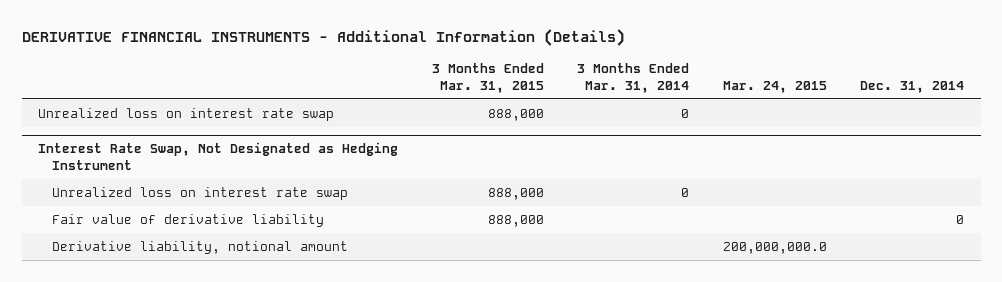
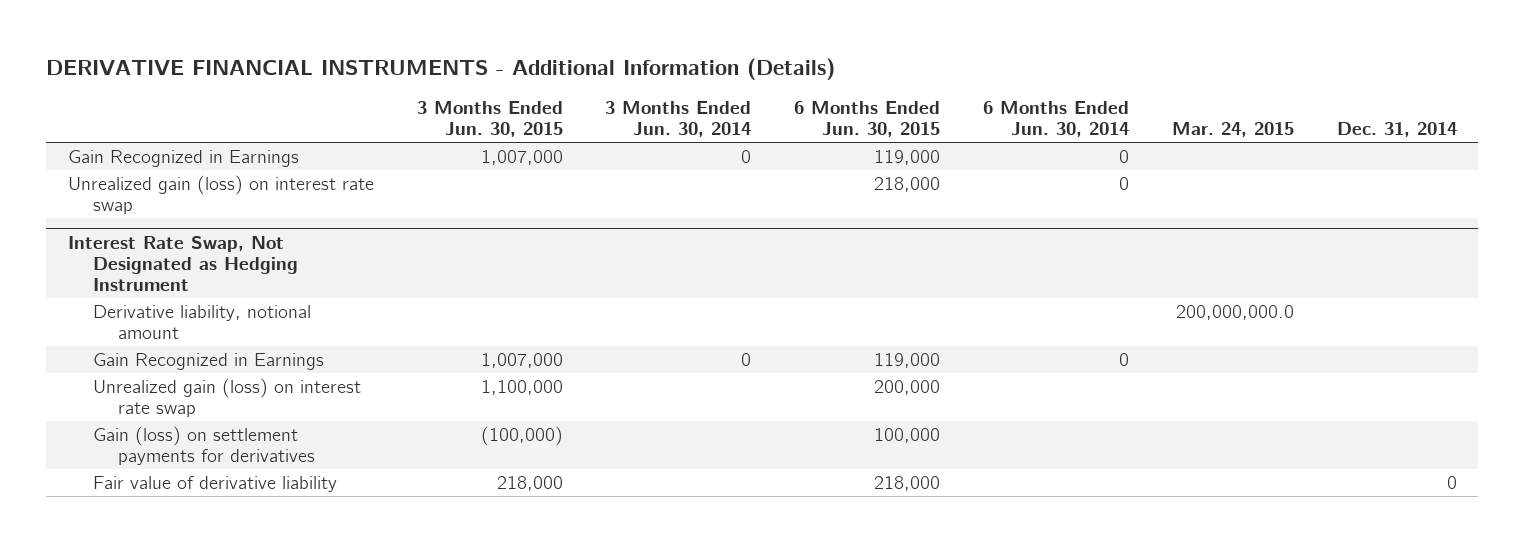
- | 3 Months Ended Mar. 31, 2015 | 3 Months Ended Mar. 31, 2014 | Mar. 24, 2015 | Dec. 31, 2014
+ | 3 Months Ended Jun. 30, 2015 | 3 Months Ended Jun. 30, 2014 | 6 Months Ended Jun. 30, 2015 | 6 Months Ended Jun. 30, 2014 | Mar. 24, 2015 | Dec. 31, 2014
- Unrealized loss on interest rate swap | 888,000 | 0 | |
+ Gain Recognized in Earnings | 1,007,000 | 0 | 119,000 | 0 | |
+ Unrealized gain (loss) on interest rate swap | | | 218,000 | 0 | |
@ Interest Rate Swap, Not Designated as Hedging Instrument
- Unrealized loss on interest rate swap | 888,000 | 0 | |
+ Gain Recognized in Earnings | 1,007,000 | 0 | 119,000 | 0 | |
+ Unrealized gain (loss) on interest rate swap | 1,100,000 | | 200,000 | | |
+ Gain (loss) on settlement payments for derivatives | (100,000) | | 100,000 | | |
moved down: Fair value of derivative liability | 218,000 | | 218,000 | | | 0

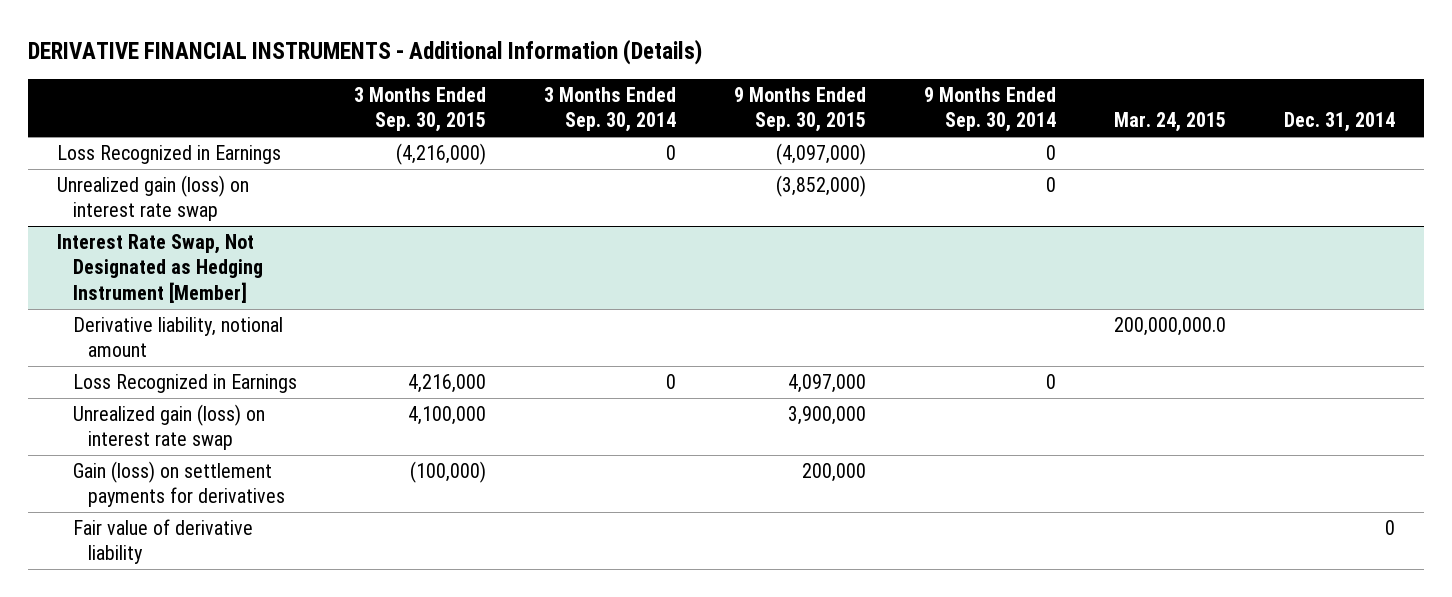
- | 3 Months Ended Jun. 30, 2015 | 3 Months Ended Jun. 30, 2014 | 6 Months Ended Jun. 30, 2015 | 6 Months Ended Jun. 30, 2014 | Mar. 24, 2015 | Dec. 31, 2014
+ | 3 Months Ended Sep. 30, 2015 | 3 Months Ended Sep. 30, 2014 | 9 Months Ended Sep. 30, 2015 | 9 Months Ended Sep. 30, 2014 | Mar. 24, 2015 | Dec. 31, 2014
- Gain Recognized in Earnings | 1,007,000 | 0 | 119,000 | 0 | |
+ Loss Recognized in Earnings | (4,216,000) | 0 | (4,097,000) | 0 | |
- Interest Rate Swap, Not Designated as Hedging Instrument
+ Interest Rate Swap, Not Designated as Hedging Instrument [Member]
- Gain Recognized in Earnings | 1,007,000 | 0 | 119,000 | 0 | |
+ Loss Recognized in Earnings | 4,216,000 | 0 | 4,097,000 | 0 | |

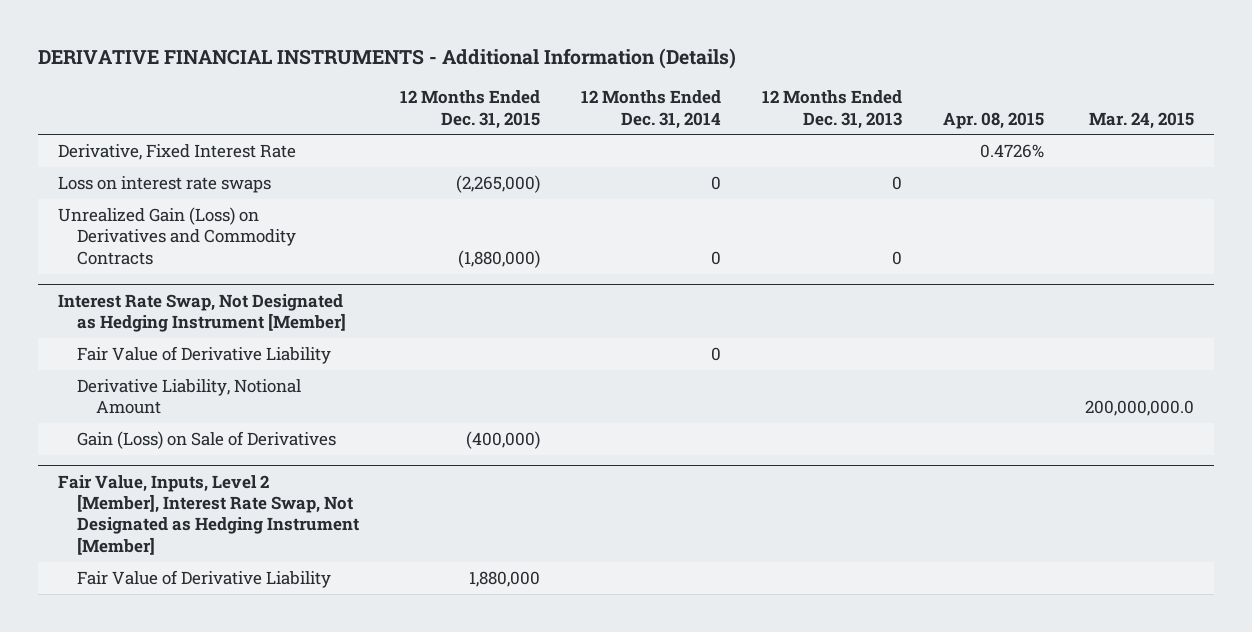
- | 3 Months Ended Sep. 30, 2015 | 3 Months Ended Sep. 30, 2014 | 9 Months Ended Sep. 30, 2015 | 9 Months Ended Sep. 30, 2014 | Mar. 24, 2015 | Dec. 31, 2014
+ | 12 Months Ended Dec. 31, 2015 | 12 Months Ended Dec. 31, 2014 | 12 Months Ended Dec. 31, 2013 | Apr. 08, 2015 | Mar. 24, 2015
- Loss Recognized in Earnings | (4,216,000) | 0 | (4,097,000) | 0 | |
- Unrealized gain (loss) on interest rate swap | | | (3,852,000) | 0 | |
+ Derivative, Fixed Interest Rate | | | | 0.4726% |
+ Loss on interest rate swaps | (2,265,000) | 0 | 0 | |
+ Unrealized Gain (Loss) on Derivatives and Commodity Contracts | (1,880,000) | 0 | 0 | |
@ Interest Rate Swap, Not Designated as Hedging Instrument [Member]
- Derivative liability, notional amount | | | | | 200,000,000.0 |
- Loss Recognized in Earnings | 4,216,000 | 0 | 4,097,000 | 0 | |
- Unrealized gain (loss) on interest rate swap | 4,100,000 | | 3,900,000 | | |
- Gain (loss) on settlement payments for derivatives | (100,000) | | 200,000 | | |
- Fair value of derivative liability | | | | | | 0
+ Fair Value of Derivative Liability | | 0 | | |
+ Derivative Liability, Notional Amount | | | | | 200,000,000.0
+ Gain (Loss) on Sale of Derivatives | (400,000) | | | |
+ Fair Value, Inputs, Level 2 [Member], Interest Rate Swap, Not Designated as Hedging Instrument [Member]
+ Fair Value of Derivative Liability | 1,880,000 | | | |

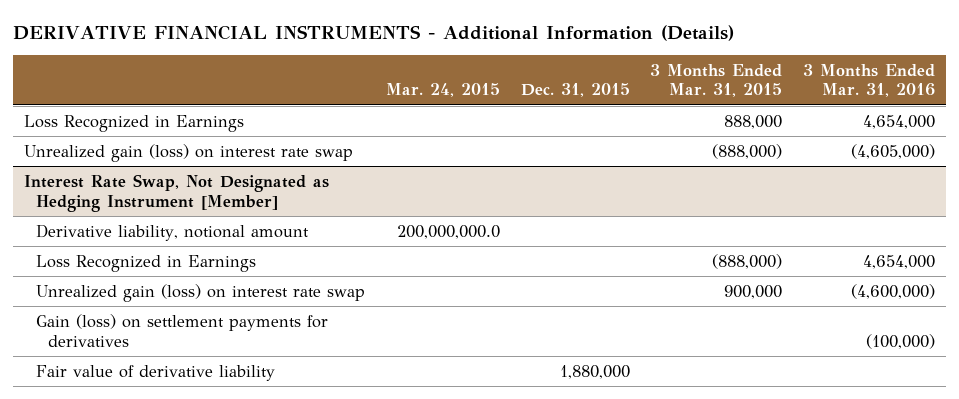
- | 12 Months Ended Dec. 31, 2015 | 12 Months Ended Dec. 31, 2014 | 12 Months Ended Dec. 31, 2013 | Apr. 08, 2015 | Mar. 24, 2015
+ | Mar. 24, 2015 | Dec. 31, 2015 | 3 Months Ended Mar. 31, 2015 | 3 Months Ended Mar. 31, 2016
- Derivative, Fixed Interest Rate | | | | 0.4726% |
- Loss on interest rate swaps | (2,265,000) | 0 | 0 | |
- Unrealized Gain (Loss) on Derivatives and Commodity Contracts | (1,880,000) | 0 | 0 | |
+ Loss Recognized in Earnings | | | 888,000 | 4,654,000
+ Unrealized gain (loss) on interest rate swap | | | (888,000) | (4,605,000)
@ Interest Rate Swap, Not Designated as Hedging Instrument [Member]
- Fair Value of Derivative Liability | | 0 | | |
- Derivative Liability, Notional Amount | | | | | 200,000,000.0
- Gain (Loss) on Sale of Derivatives | (400,000) | | | |
- Fair Value, Inputs, Level 2 [Member], Interest Rate Swap, Not Designated as Hedging Instrument [Member]
- Fair Value of Derivative Liability | 1,880,000 | | | |
@ Interest Rate Swap, Not Designated as Hedging Instrument [Member]
+ Derivative liability, notional amount | 200,000,000.0 | | |
+ Loss Recognized in Earnings | | | (888,000) | 4,654,000
+ Unrealized gain (loss) on interest rate swap | | | 900,000 | (4,600,000)
+ Gain (loss) on settlement payments for derivatives | | | | (100,000)
+ Fair value of derivative liability | | 1,880,000 | |

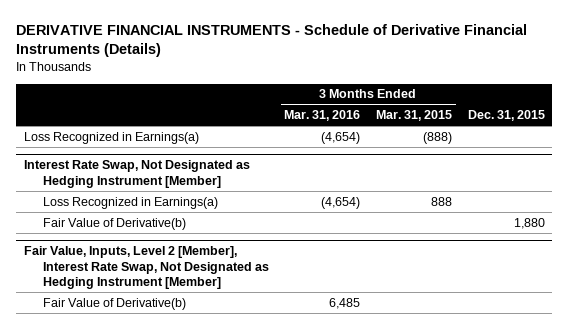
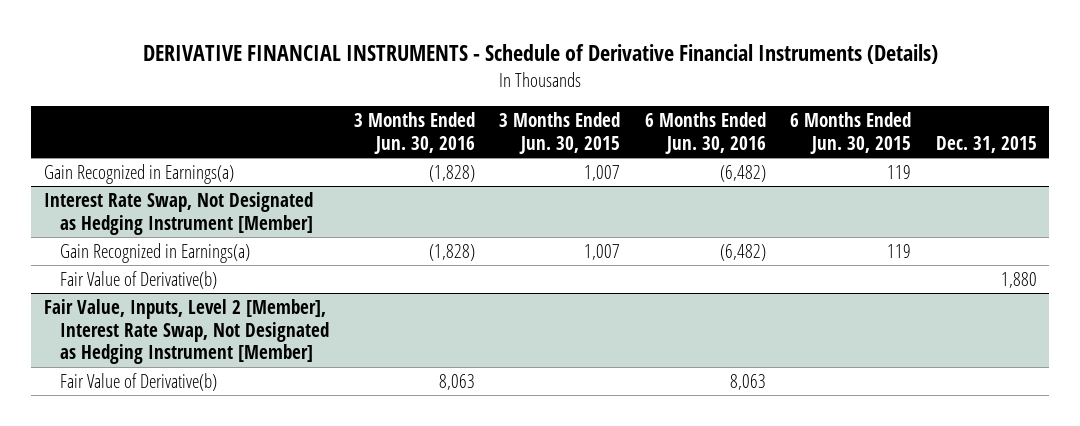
- | 3 Months Ended Mar. 31, 2016 | 3 Months Ended Mar. 31, 2015 | Dec. 31, 2015
+ | 3 Months Ended Jun. 30, 2016 | 3 Months Ended Jun. 30, 2015 | 6 Months Ended Jun. 30, 2016 | 6 Months Ended Jun. 30, 2015 | Dec. 31, 2015
- Loss Recognized in Earnings(a) | (4,654) | (888) |
+ Gain Recognized in Earnings(a) | (1,828) | 1,007 | (6,482) | 119 |
@ Interest Rate Swap, Not Designated as Hedging Instrument [Member]
- Loss Recognized in Earnings(a) | (4,654) | 888 |
+ Gain Recognized in Earnings(a) | (1,828) | 1,007 | (6,482) | 119 |

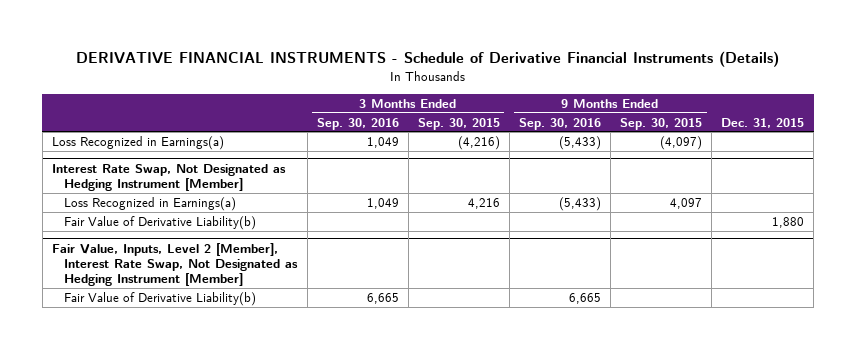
- | 3 Months Ended Jun. 30, 2016 | 3 Months Ended Jun. 30, 2015 | 6 Months Ended Jun. 30, 2016 | 6 Months Ended Jun. 30, 2015 | Dec. 31, 2015
+ | 3 Months Ended Sep. 30, 2016 | 3 Months Ended Sep. 30, 2015 | 9 Months Ended Sep. 30, 2016 | 9 Months Ended Sep. 30, 2015 | Dec. 31, 2015
- Gain Recognized in Earnings(a) | (1,828) | 1,007 | (6,482) | 119 |
+ Loss Recognized in Earnings(a) | 1,049 | (4,216) | (5,433) | (4,097) |
@ Interest Rate Swap, Not Designated as Hedging Instrument [Member]
- Gain Recognized in Earnings(a) | (1,828) | 1,007 | (6,482) | 119 |
- Fair Value of Derivative(b) | | | | | 1,880
+ Loss Recognized in Earnings(a) | 1,049 | 4,216 | (5,433) | 4,097 |
+ Fair Value of Derivative Liability(b) | | | | | 1,880
@ Fair Value, Inputs, Level 2 [Member], Interest Rate Swap, Not Designated as Hedging Instrument [Member]
- Fair Value of Derivative(b) | 8,063 | | 8,063 | |
+ Fair Value of Derivative Liability(b) | 6,665 | | 6,665 | |

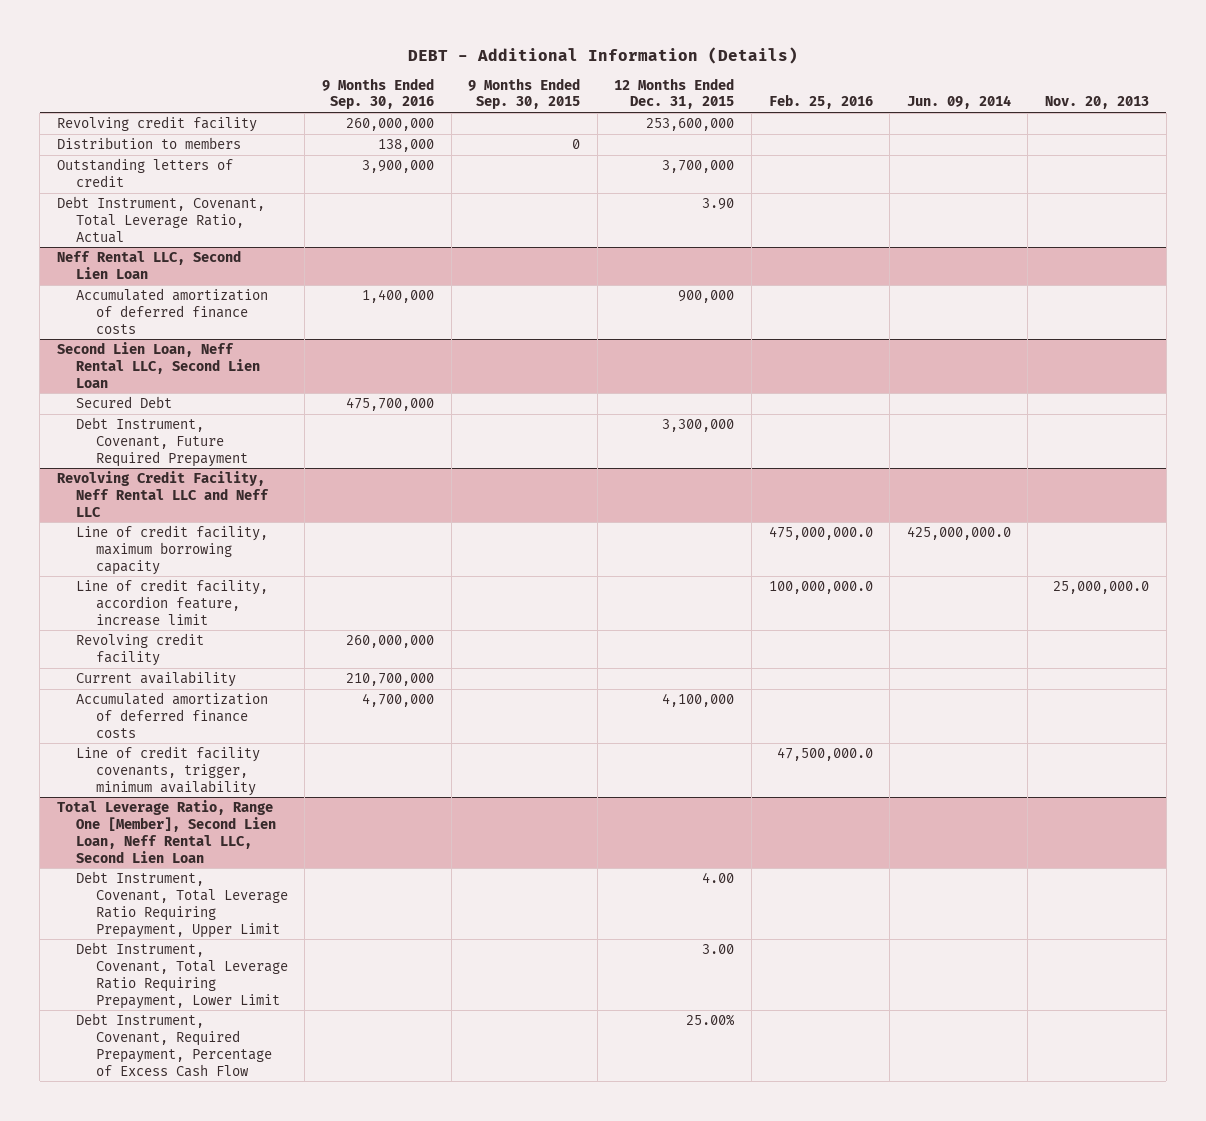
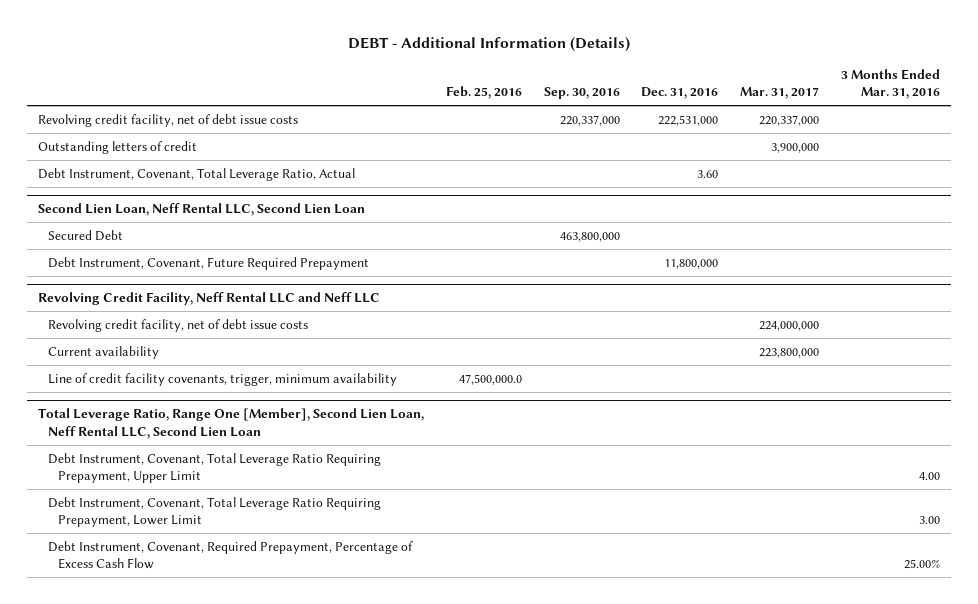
- | 9 Months Ended Sep. 30, 2016 | 9 Months Ended Sep. 30, 2015 | 12 Months Ended Dec. 31, 2015 | Feb. 25, 2016 | Jun. 09, 2014 | Nov. 20, 2013
+ | Feb. 25, 2016 | Sep. 30, 2016 | Dec. 31, 2016 | Mar. 31, 2017 | 3 Months Ended Mar. 31, 2016
- Revolving credit facility | 260,000,000 | | 253,600,000 | | |
- Distribution to members | 138,000 | 0 | | | |
+ Revolving credit facility, net of debt issue costs | | 220,337,000 | 222,531,000 | 220,337,000 |
- Neff Rental LLC, Second Lien Loan
- Accumulated amortization of deferred finance costs | 1,400,000 | | 900,000 | | |
@ Revolving Credit Facility, Neff Rental LLC and Neff LLC
- Line of credit facility, maximum borrowing capacity | | | | 475,000,000.0 | 425,000,000.0 |
- Line of credit facility, accordion feature, increase limit | | | | 100,000,000.0 | | 25,000,000.0
- Revolving credit facility | 260,000,000 | | | | |
+ Revolving credit facility, net of debt issue costs | | | | 224,000,000 |
- Accumulated amortization of deferred finance costs | 4,700,000 | | 4,100,000 | | |

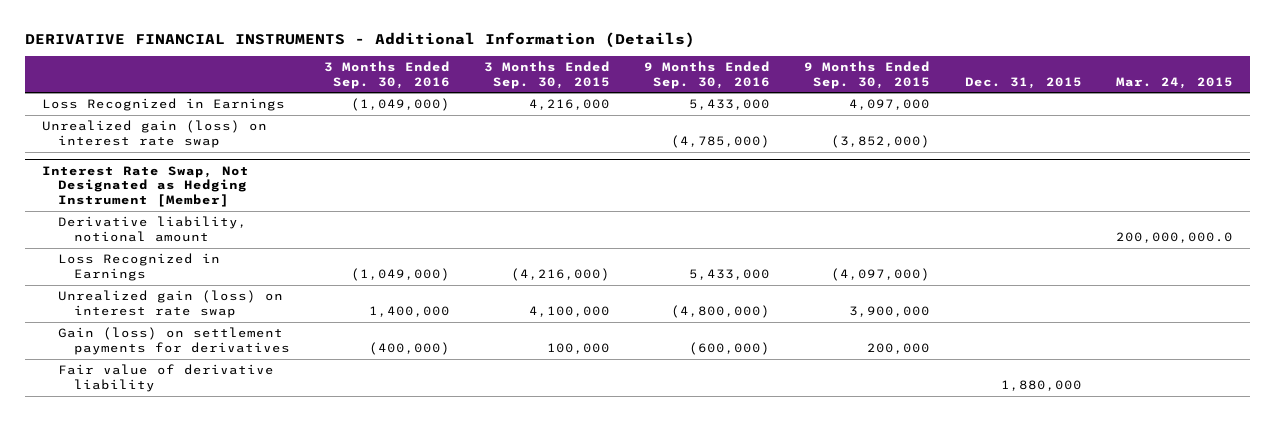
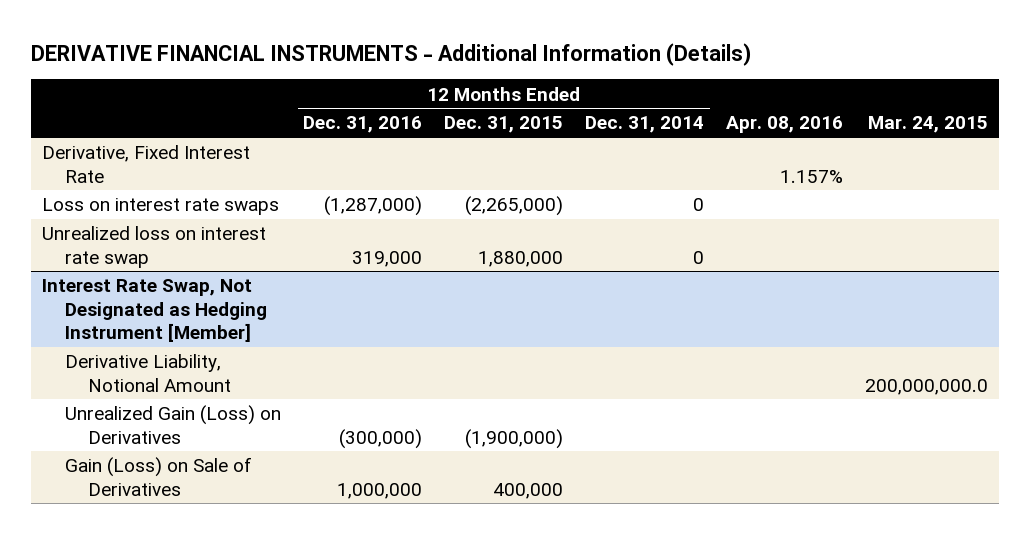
- | 3 Months Ended Sep. 30, 2016 | 3 Months Ended Sep. 30, 2015 | 9 Months Ended Sep. 30, 2016 | 9 Months Ended Sep. 30, 2015 | Dec. 31, 2015 | Mar. 24, 2015
+ | 12 Months Ended Dec. 31, 2016 | 12 Months Ended Dec. 31, 2015 | 12 Months Ended Dec. 31, 2014 | Apr. 08, 2016 | Mar. 24, 2015
- Loss Recognized in Earnings | (1,049,000) | 4,216,000 | 5,433,000 | 4,097,000 | |
- Unrealized gain (loss) on interest rate swap | | | (4,785,000) | (3,852,000) | |
+ Derivative, Fixed Interest Rate | | | | 1.157% |
+ Loss on interest rate swaps | (1,287,000) | (2,265,000) | 0 | |
+ Unrealized loss on interest rate swap | 319,000 | 1,880,000 | 0 | |
@ Interest Rate Swap, Not Designated as Hedging Instrument [Member]
- Derivative liability, notional amount | | | | | | 200,000,000.0
- Loss Recognized in Earnings | (1,049,000) | (4,216,000) | 5,433,000 | (4,097,000) | |
- Unrealized gain (loss) on interest rate swap | 1,400,000 | 4,100,000 | (4,800,000) | 3,900,000 | |
- Gain (loss) on settlement payments for derivatives | (400,000) | 100,000 | (600,000) | 200,000 | |
- Fair value of derivative liability | | | | | 1,880,000 |
+ Derivative Liability, Notional Amount | | | | | 200,000,000.0
+ Unrealized Gain (Loss) on Derivatives | (300,000) | (1,900,000) | | |
+ Gain (Loss) on Sale of Derivatives | 1,000,000 | 400,000 | | |

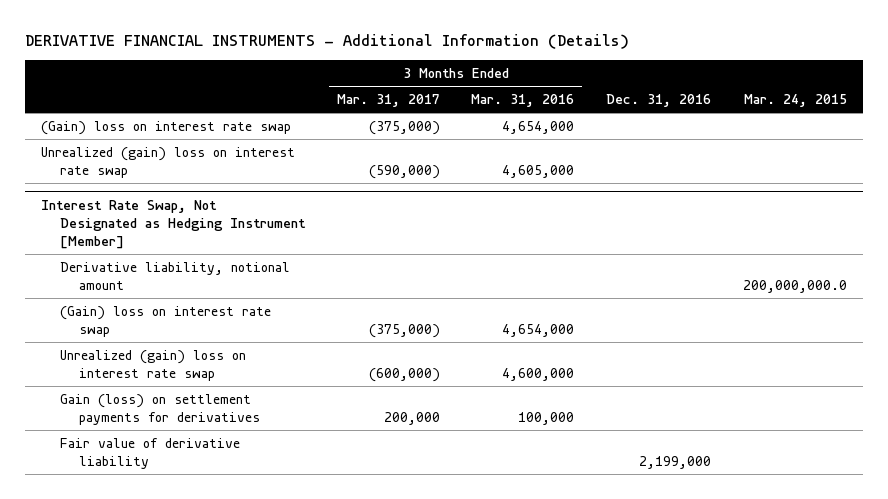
- | 12 Months Ended Dec. 31, 2016 | 12 Months Ended Dec. 31, 2015 | 12 Months Ended Dec. 31, 2014 | Apr. 08, 2016 | Mar. 24, 2015
+ | 3 Months Ended Mar. 31, 2017 | 3 Months Ended Mar. 31, 2016 | Dec. 31, 2016 | Mar. 24, 2015
- Derivative, Fixed Interest Rate | | | | 1.157% |
- Loss on interest rate swaps | (1,287,000) | (2,265,000) | 0 | |
- Unrealized loss on interest rate swap | 319,000 | 1,880,000 | 0 | |
+ (Gain) loss on interest rate swap | (375,000) | 4,654,000 | |
+ Unrealized (gain) loss on interest rate swap | (590,000) | 4,605,000 | |
@ Interest Rate Swap, Not Designated as Hedging Instrument [Member]
- Derivative Liability, Notional Amount | | | | | 200,000,000.0
- Unrealized Gain (Loss) on Derivatives | (300,000) | (1,900,000) | | |
- Gain (Loss) on Sale of Derivatives | 1,000,000 | 400,000 | | |
+ Derivative liability, notional amount | | | | 200,000,000.0
+ (Gain) loss on interest rate swap | (375,000) | 4,654,000 | |
+ Unrealized (gain) loss on interest rate swap | (600,000) | 4,600,000 | |
+ Gain (loss) on settlement payments for derivatives | 200,000 | 100,000 | |
+ Fair value of derivative liability | | | 2,199,000 |

